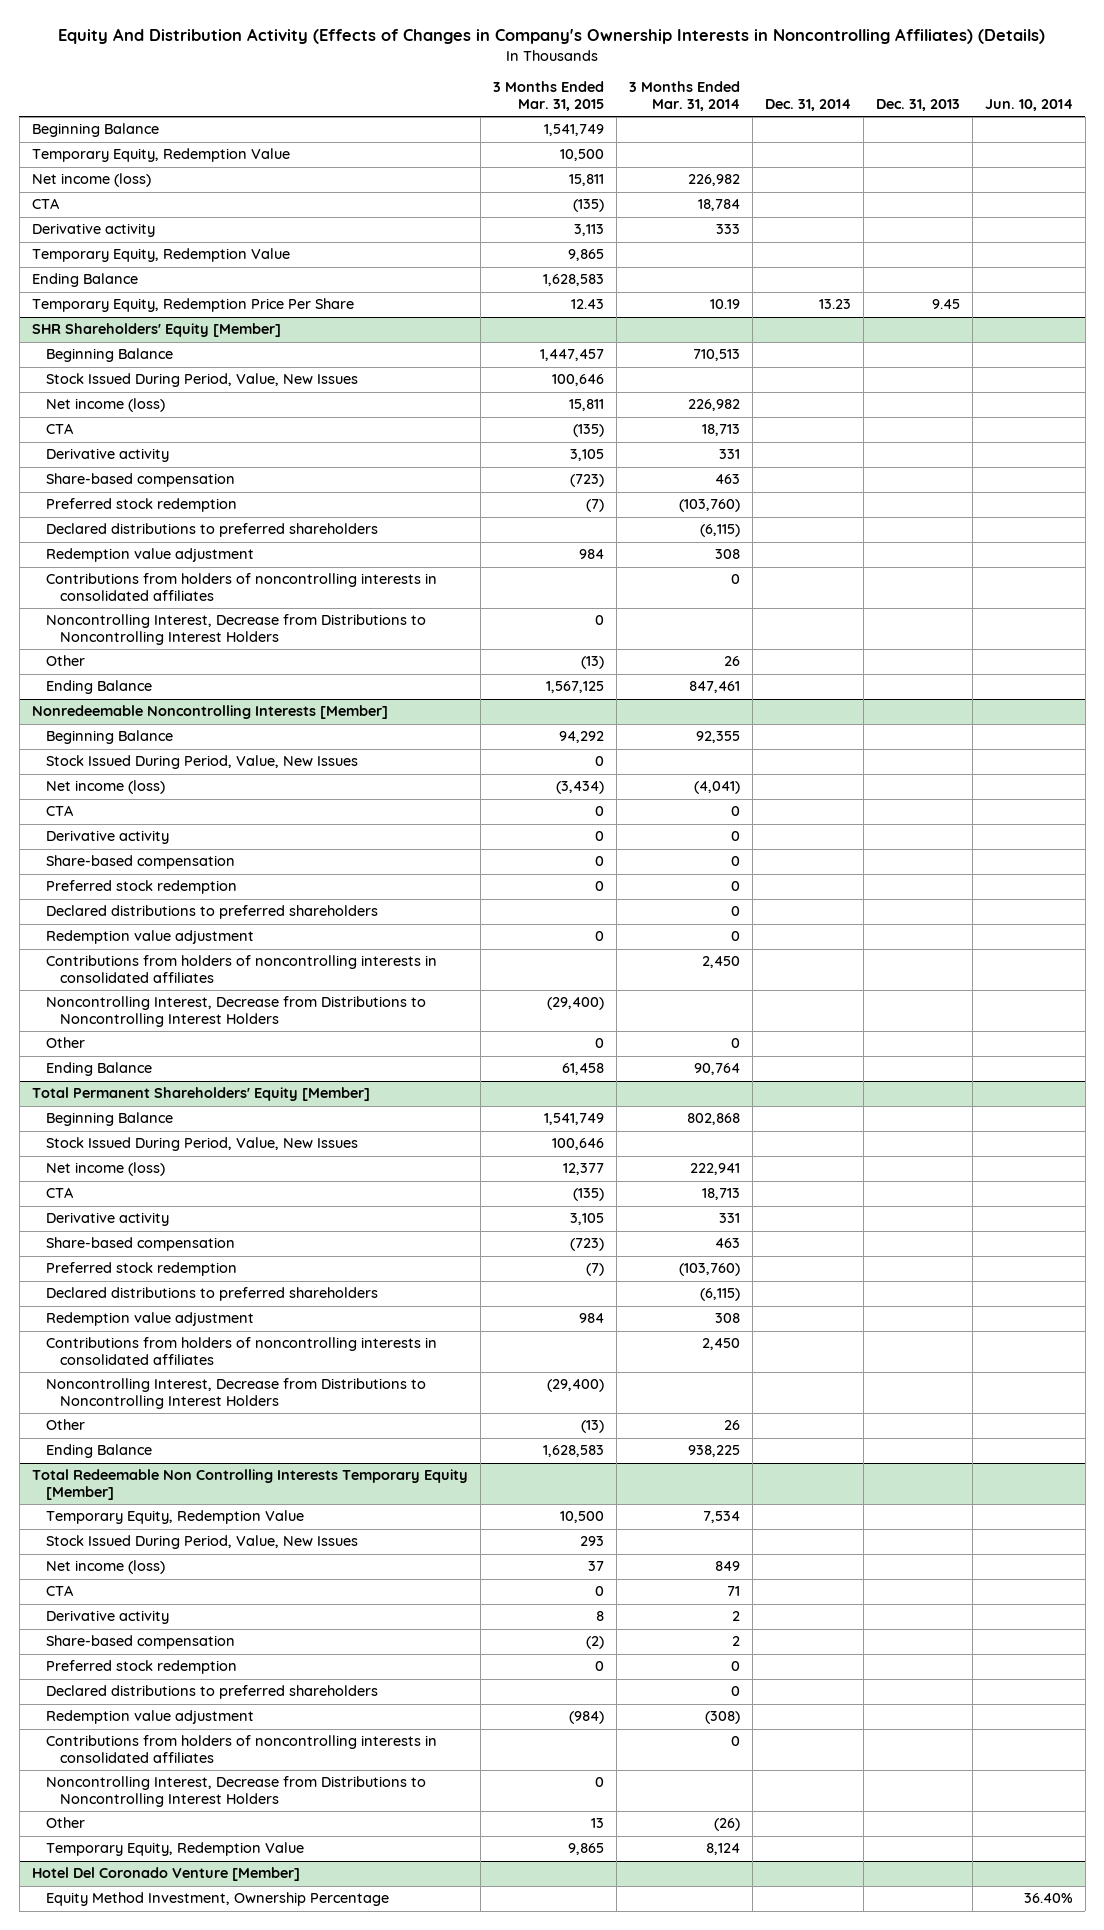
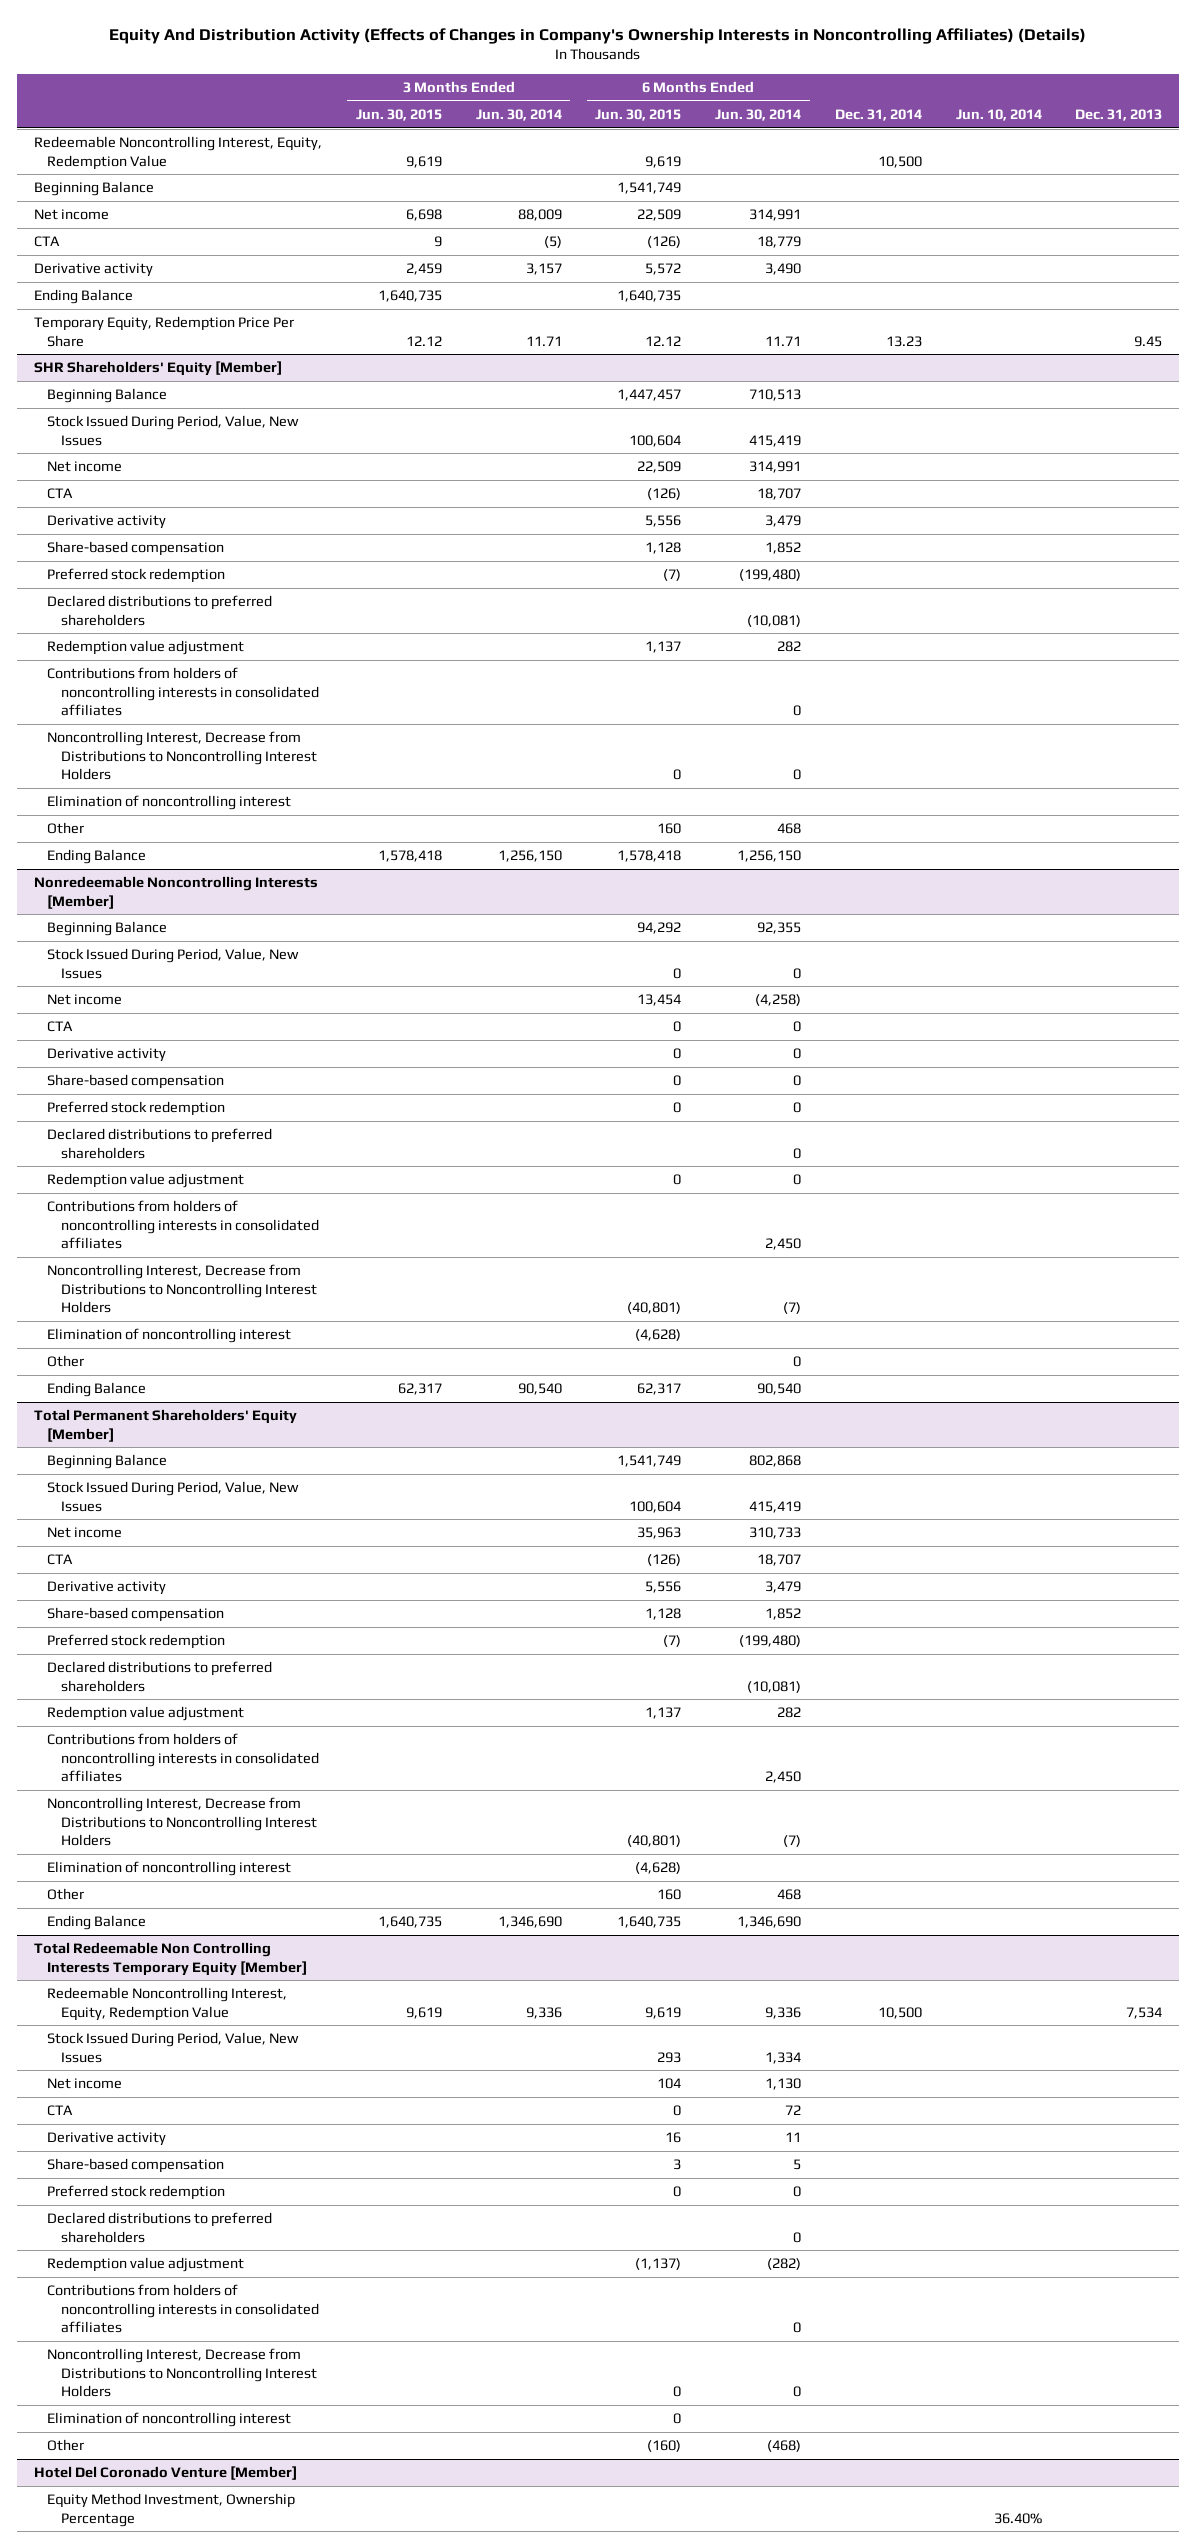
- | 3 Months Ended Mar. 31, 2015 | 3 Months Ended Mar. 31, 2014 | Dec. 31, 2014 | Dec. 31, 2013 | Jun. 10, 2014
+ | 3 Months Ended Jun. 30, 2015 | 3 Months Ended Jun. 30, 2014 | 6 Months Ended Jun. 30, 2015 | 6 Months Ended Jun. 30, 2014 | Dec. 31, 2014 | Jun. 10, 2014 | Dec. 31, 2013
+ Redeemable Noncontrolling Interest, Equity, Redemption Value | 9,619 | | 9,619 | | 10,500 | |
- Temporary Equity, Redemption Value | 10,500 | | | |
- Net income (loss) | 15,811 | 226,982 | | |
+ Net income | 6,698 | 88,009 | 22,509 | 314,991 | | |
- Temporary Equity, Redemption Value | 9,865 | | | |
@ SHR Shareholders' Equity [Member]
- Net income (loss) | 15,811 | 226,982 | | |
+ Net income | | | 22,509 | 314,991 | | |
+ Elimination of noncontrolling interest
@ Nonredeemable Noncontrolling Interests [Member]
- Net income (loss) | (3,434) | (4,041) | | |
+ Net income | | | 13,454 | (4,258) | | |
+ Elimination of noncontrolling interest | | | (4,628) | | | |
@ Total Permanent Shareholders' Equity [Member]
- Net income (loss) | 12,377 | 222,941 | | |
+ Net income | | | 35,963 | 310,733 | | |
+ Elimination of noncontrolling interest | | | (4,628) | | | |
@ Total Redeemable Non Controlling Interests Temporary Equity [Member]
- Temporary Equity, Redemption Value | 10,500 | 7,534 | | |
+ Redeemable Noncontrolling Interest, Equity, Redemption Value | 9,619 | 9,336 | 9,619 | 9,336 | 10,500 | | 7,534
- Net income (loss) | 37 | 849 | | |
+ Net income | | | 104 | 1,130 | | |
+ Elimination of noncontrolling interest | | | 0 | | | |
- Temporary Equity, Redemption Value | 9,865 | 8,124 | | |

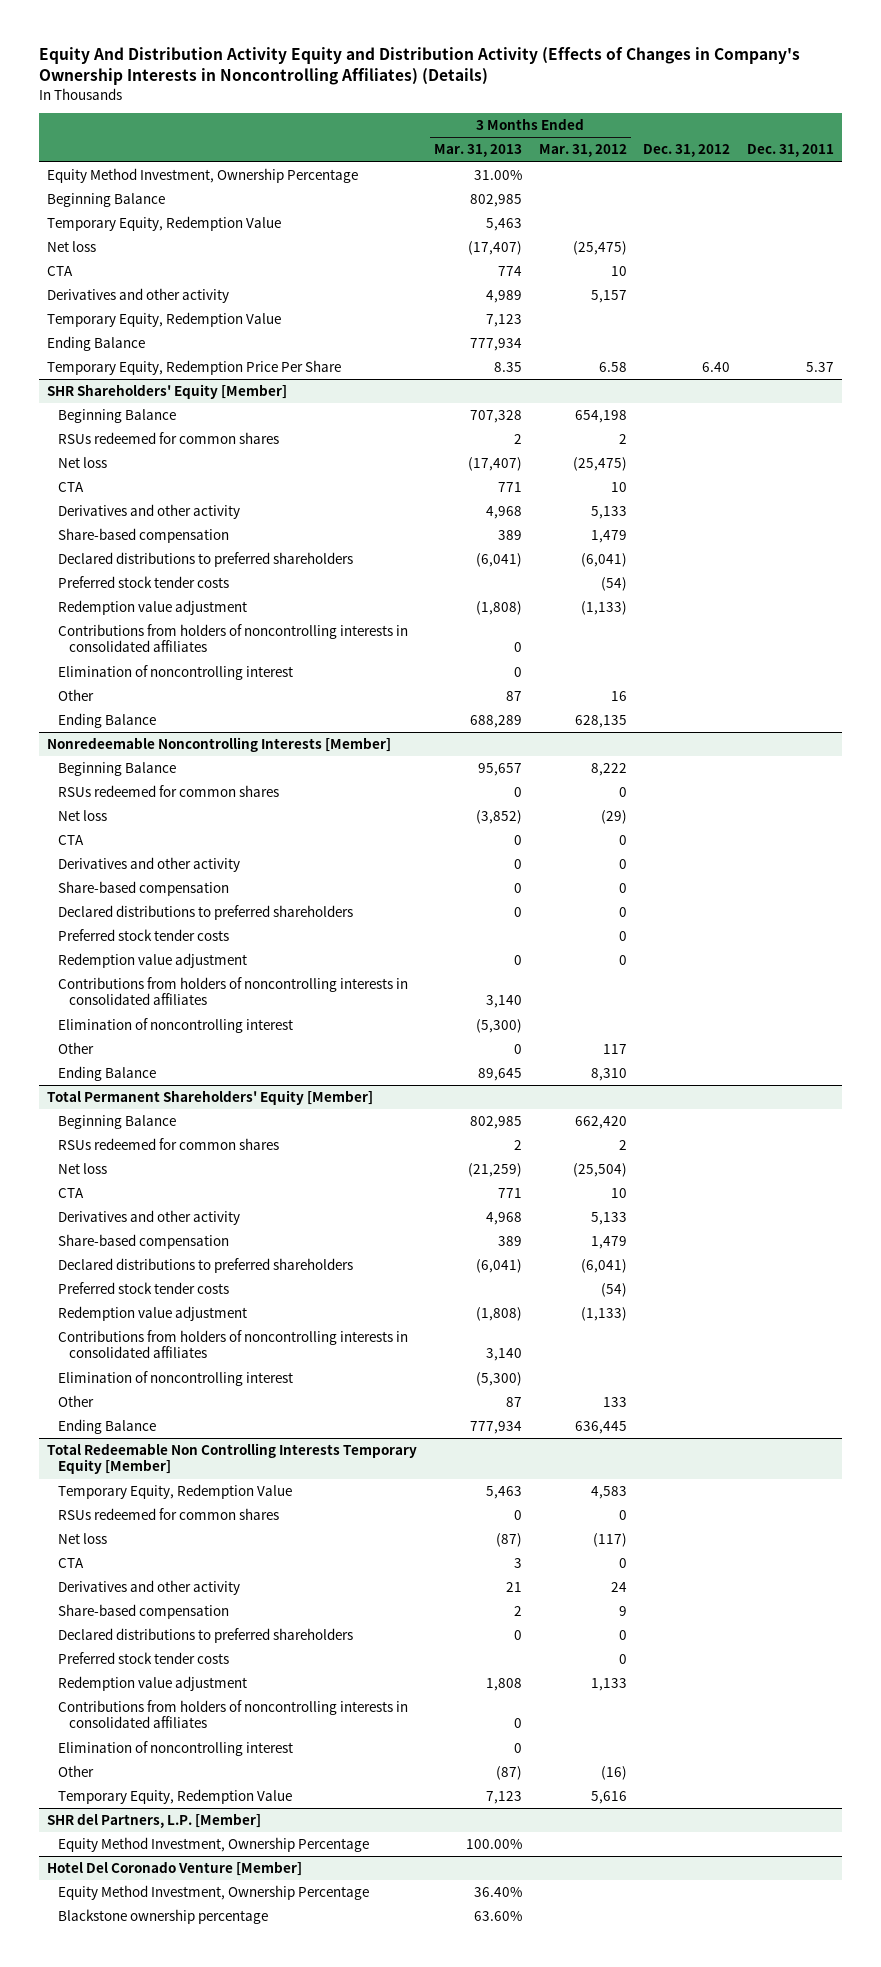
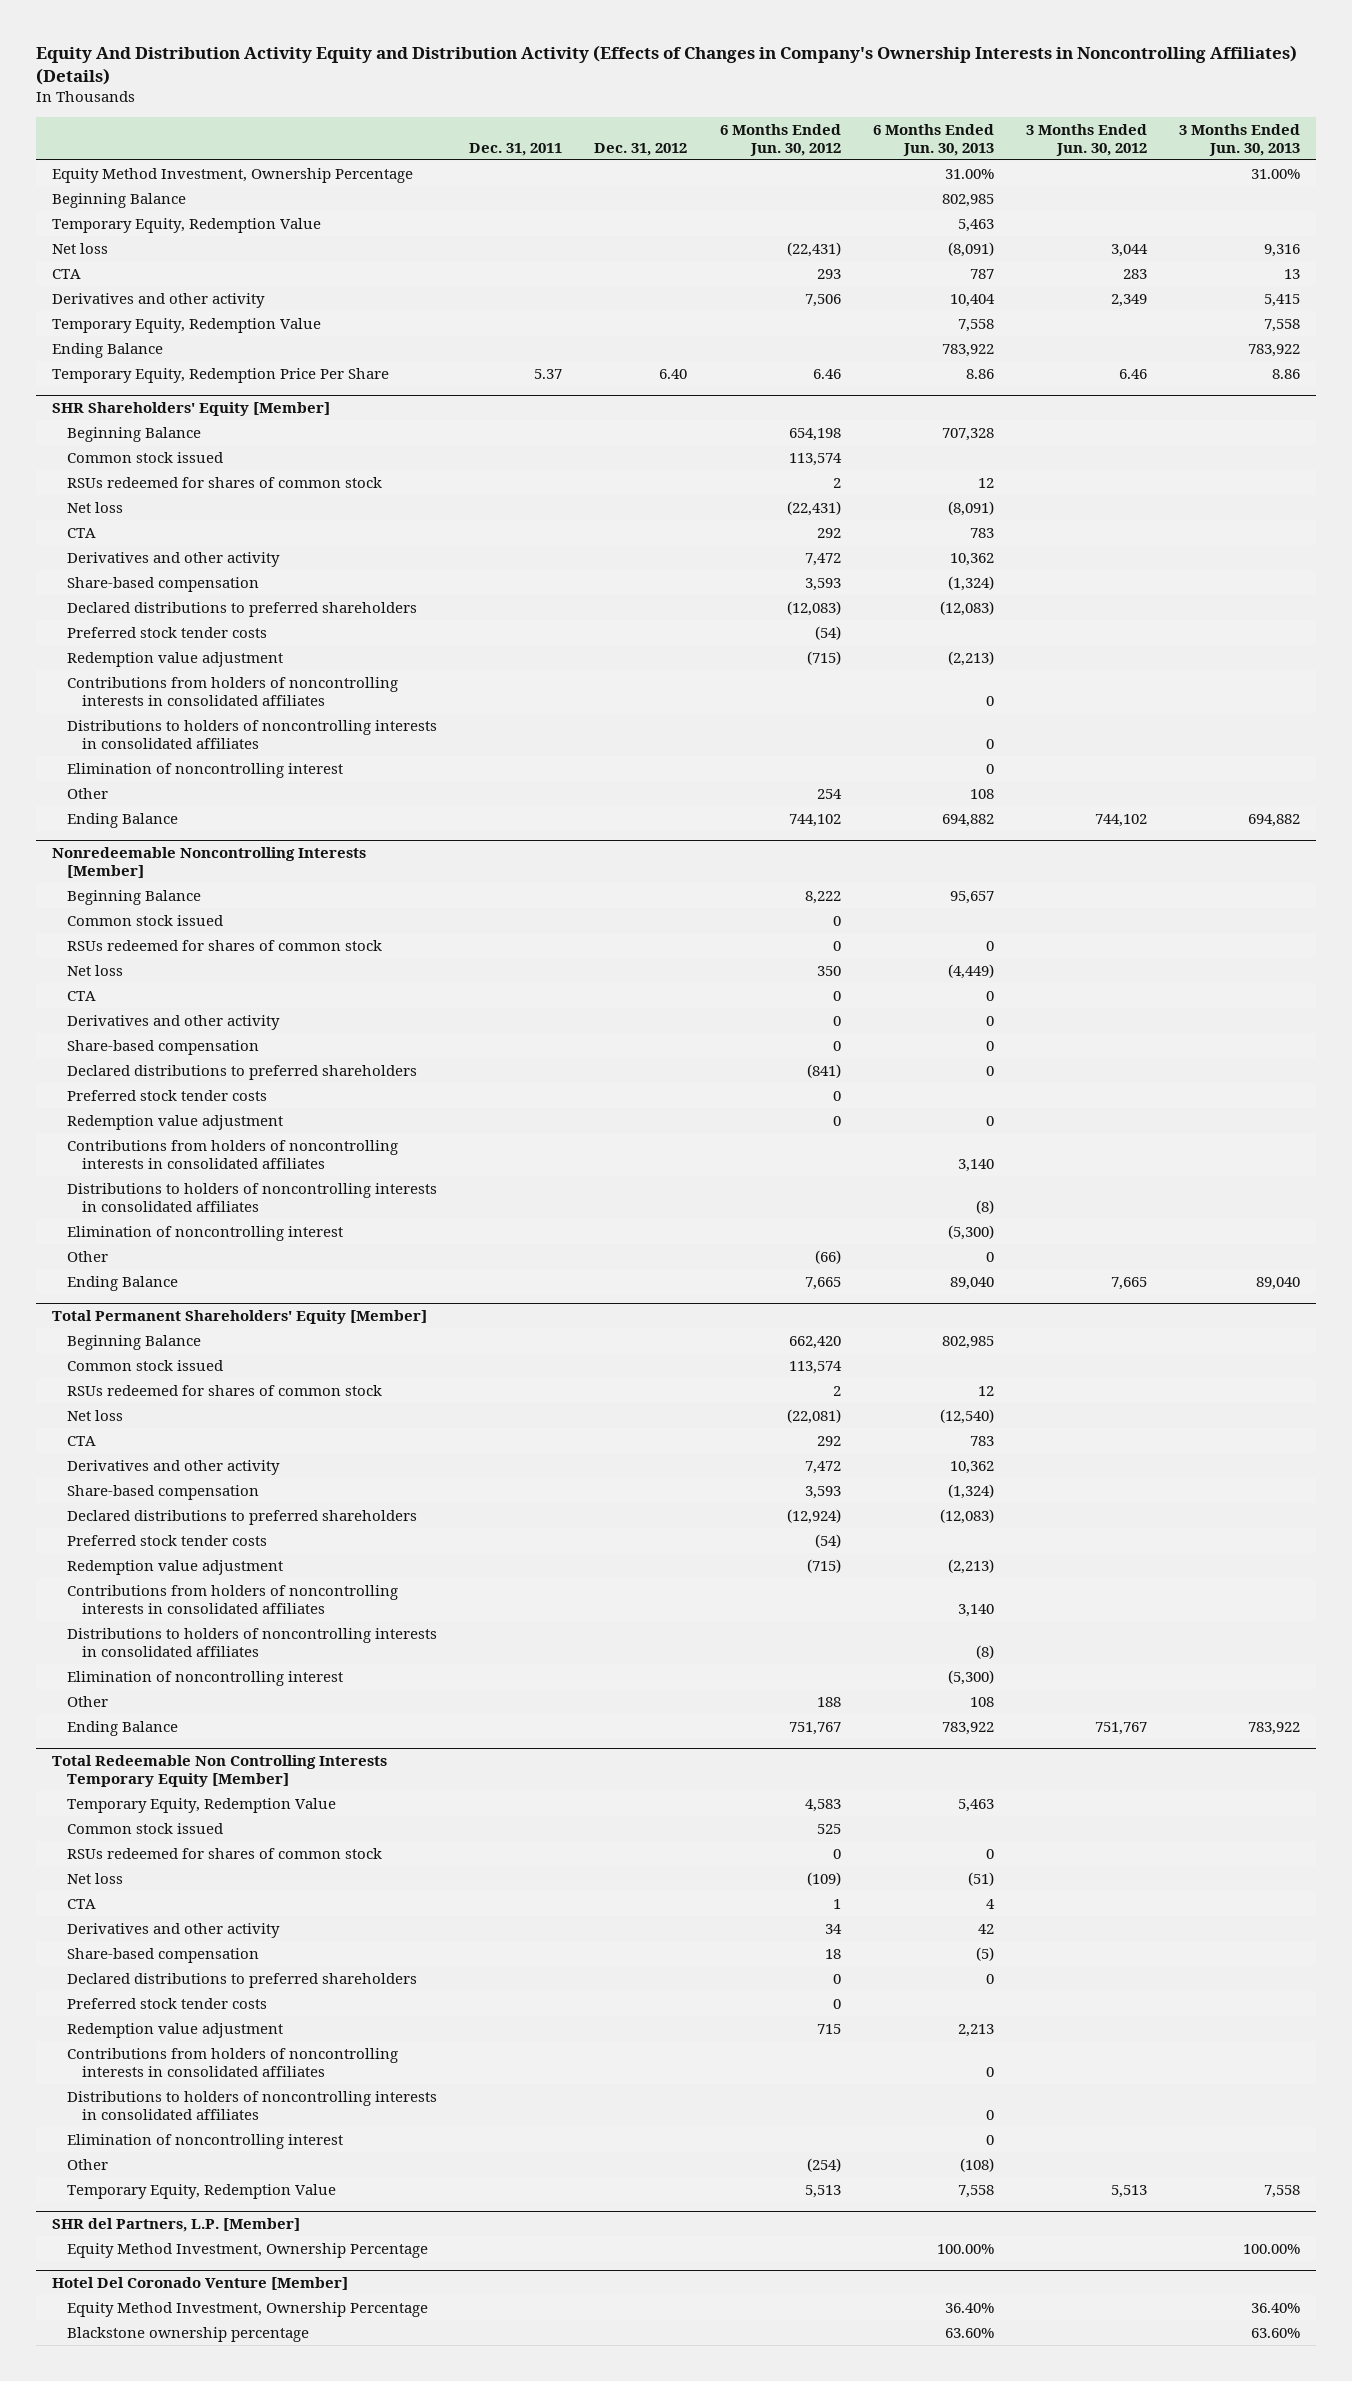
- | 3 Months Ended Mar. 31, 2013 | 3 Months Ended Mar. 31, 2012 | Dec. 31, 2012 | Dec. 31, 2011
+ | Dec. 31, 2011 | Dec. 31, 2012 | 6 Months Ended Jun. 30, 2012 | 6 Months Ended Jun. 30, 2013 | 3 Months Ended Jun. 30, 2012 | 3 Months Ended Jun. 30, 2013
@ SHR Shareholders' Equity [Member]
- RSUs redeemed for common shares | 2 | 2 | |
+ Common stock issued | | | 113,574 | | |
+ RSUs redeemed for shares of common stock | | | 2 | 12 | |
+ Distributions to holders of noncontrolling interests in consolidated affiliates | | | | 0 | |
@ Nonredeemable Noncontrolling Interests [Member]
- RSUs redeemed for common shares | 0 | 0 | |
+ Common stock issued | | | 0 | | |
+ RSUs redeemed for shares of common stock | | | 0 | 0 | |
+ Distributions to holders of noncontrolling interests in consolidated affiliates | | | | (8) | |
@ Total Permanent Shareholders' Equity [Member]
- RSUs redeemed for common shares | 2 | 2 | |
+ Common stock issued | | | 113,574 | | |
+ RSUs redeemed for shares of common stock | | | 2 | 12 | |
+ Distributions to holders of noncontrolling interests in consolidated affiliates | | | | (8) | |
@ Total Redeemable Non Controlling Interests Temporary Equity [Member]
- RSUs redeemed for common shares | 0 | 0 | |
+ Common stock issued | | | 525 | | |
+ RSUs redeemed for shares of common stock | | | 0 | 0 | |
+ Distributions to holders of noncontrolling interests in consolidated affiliates | | | | 0 | |

